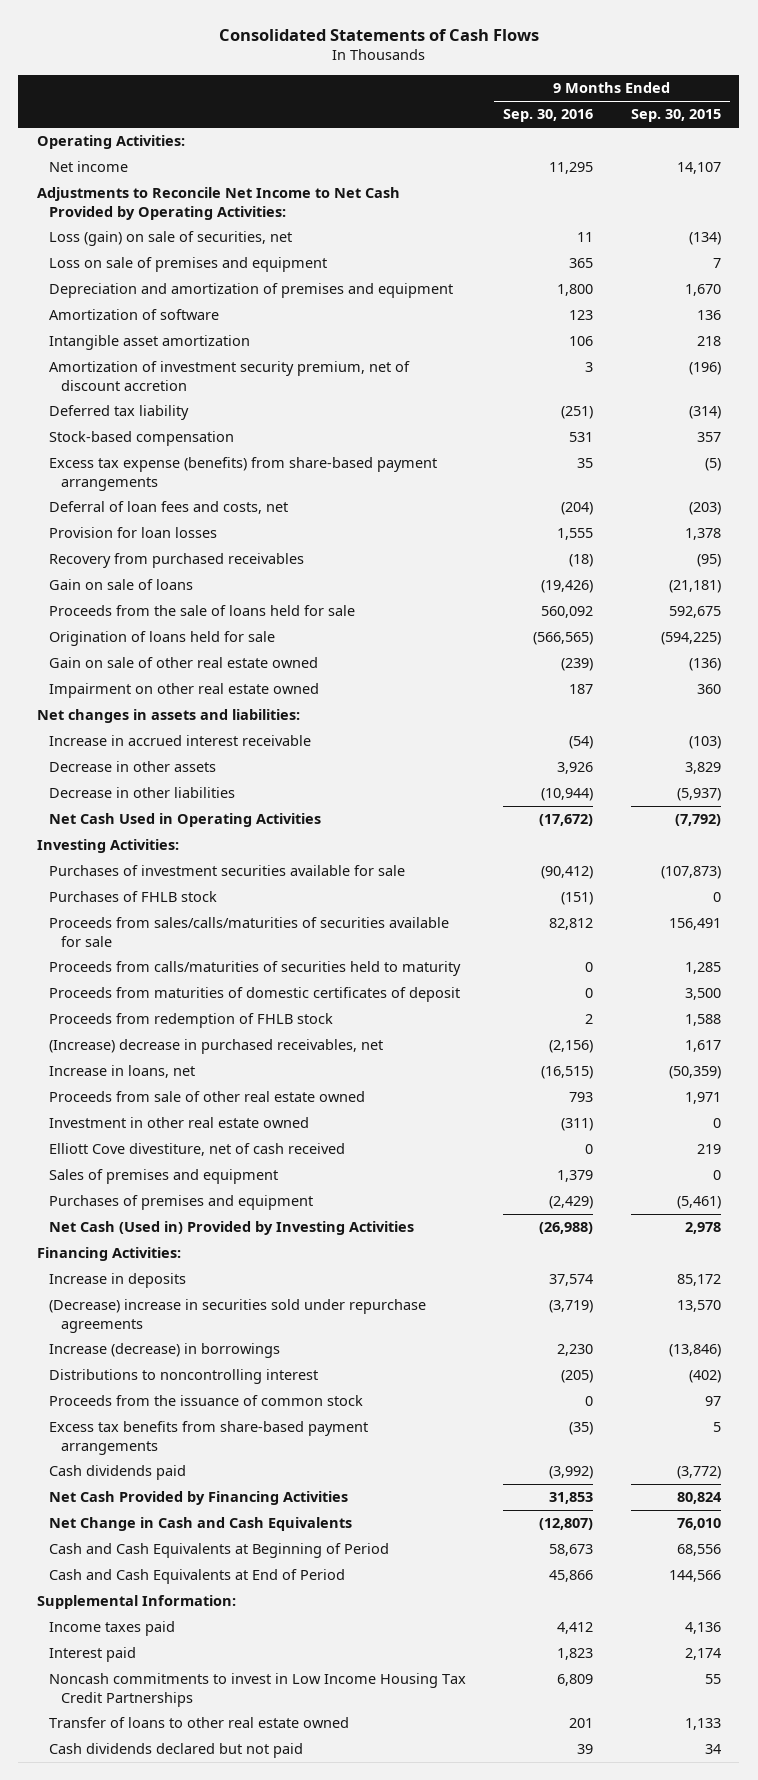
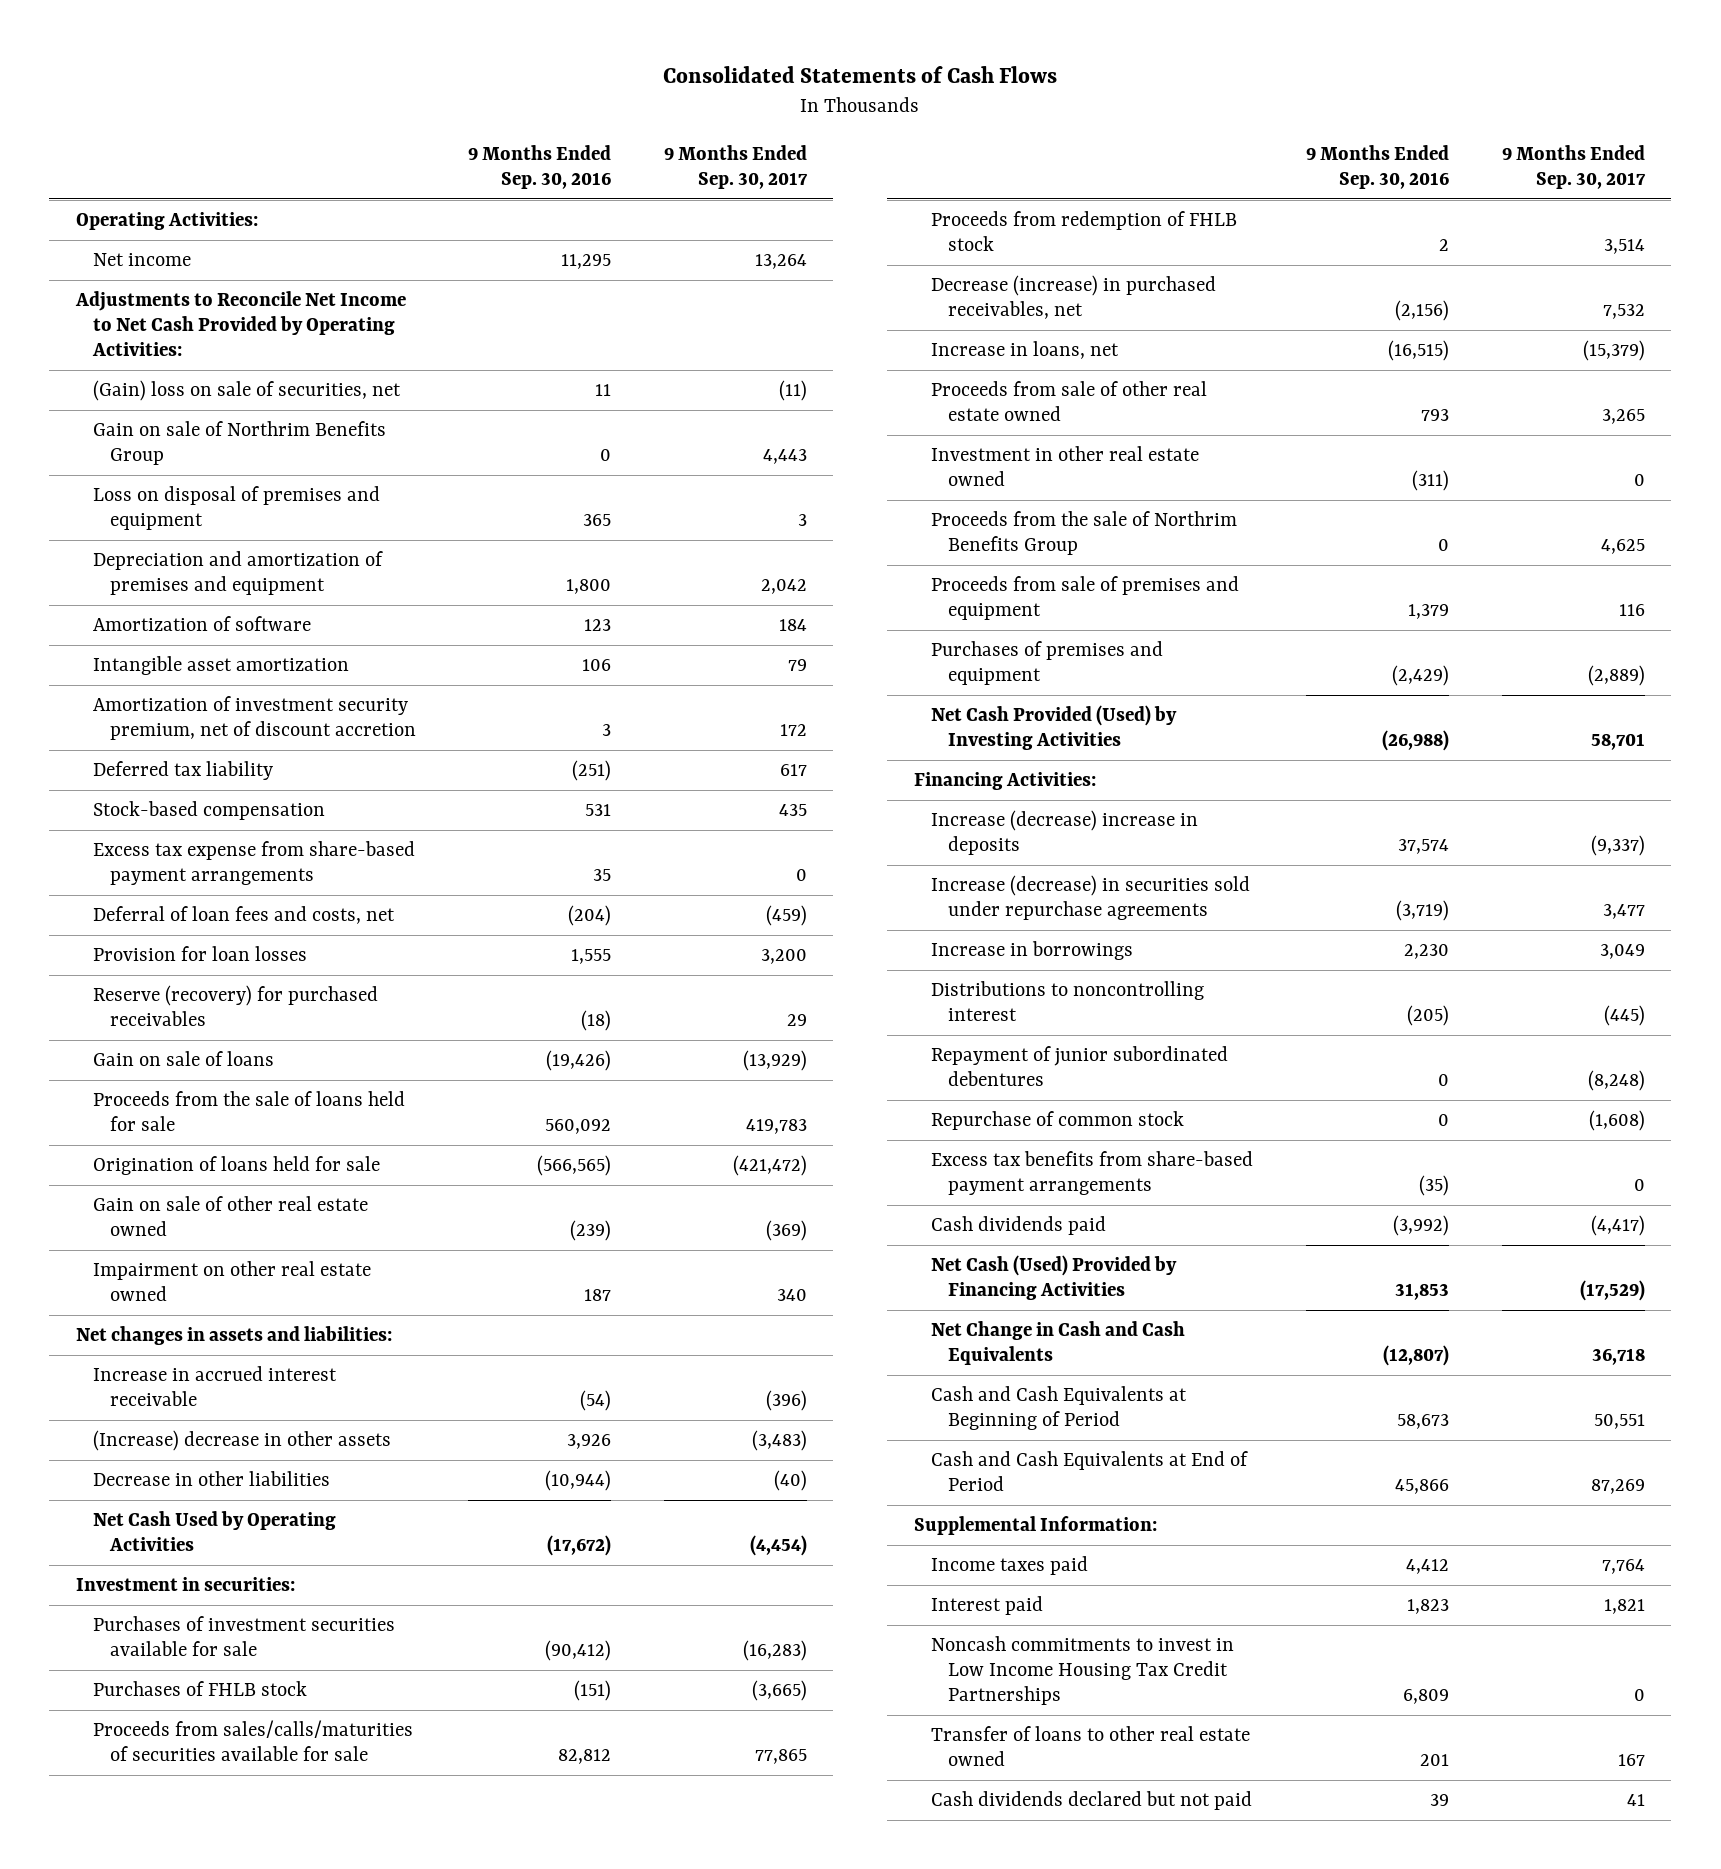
- | 9 Months Ended Sep. 30, 2016 | 9 Months Ended Sep. 30, 2015
+ | 9 Months Ended Sep. 30, 2016 | 9 Months Ended Sep. 30, 2017
- Loss (gain) on sale of securities, net | 11 | (134)
- Loss on sale of premises and equipment | 365 | 7
+ (Gain) loss on sale of securities, net | 11 | (11)
+ Gain on sale of Northrim Benefits Group | 0 | 4,443
+ Loss on disposal of premises and equipment | 365 | 3
- Excess tax expense (benefits) from share-based payment arrangements | 35 | (5)
+ Excess tax expense from share-based payment arrangements | 35 | 0
- Recovery from purchased receivables | (18) | (95)
+ Reserve (recovery) for purchased receivables | (18) | 29
- Decrease in other assets | 3,926 | 3,829
+ (Increase) decrease in other assets | 3,926 | (3,483)
- Net Cash Used in Operating Activities | (17,672) | (7,792)
- Investing Activities:
+ Net Cash Used by Operating Activities | (17,672) | (4,454)
+ Investment in securities:
- Proceeds from calls/maturities of securities held to maturity | 0 | 1,285
- Proceeds from maturities of domestic certificates of deposit | 0 | 3,500
- (Increase) decrease in purchased receivables, net | (2,156) | 1,617
+ Decrease (increase) in purchased receivables, net | (2,156) | 7,532
- Elliott Cove divestiture, net of cash received | 0 | 219
- Sales of premises and equipment | 1,379 | 0
+ Proceeds from the sale of Northrim Benefits Group | 0 | 4,625
+ Proceeds from sale of premises and equipment | 1,379 | 116
- Net Cash (Used in) Provided by Investing Activities | (26,988) | 2,978
+ Net Cash Provided (Used) by Investing Activities | (26,988) | 58,701
- Increase in deposits | 37,574 | 85,172
- (Decrease) increase in securities sold under repurchase agreements | (3,719) | 13,570
- Increase (decrease) in borrowings | 2,230 | (13,846)
+ Increase (decrease) increase in deposits | 37,574 | (9,337)
+ Increase (decrease) in securities sold under repurchase agreements | (3,719) | 3,477
+ Increase in borrowings | 2,230 | 3,049
- Proceeds from the issuance of common stock | 0 | 97
+ Repayment of junior subordinated debentures | 0 | (8,248)
+ Repurchase of common stock | 0 | (1,608)
- Net Cash Provided by Financing Activities | 31,853 | 80,824
+ Net Cash (Used) Provided by Financing Activities | 31,853 | (17,529)

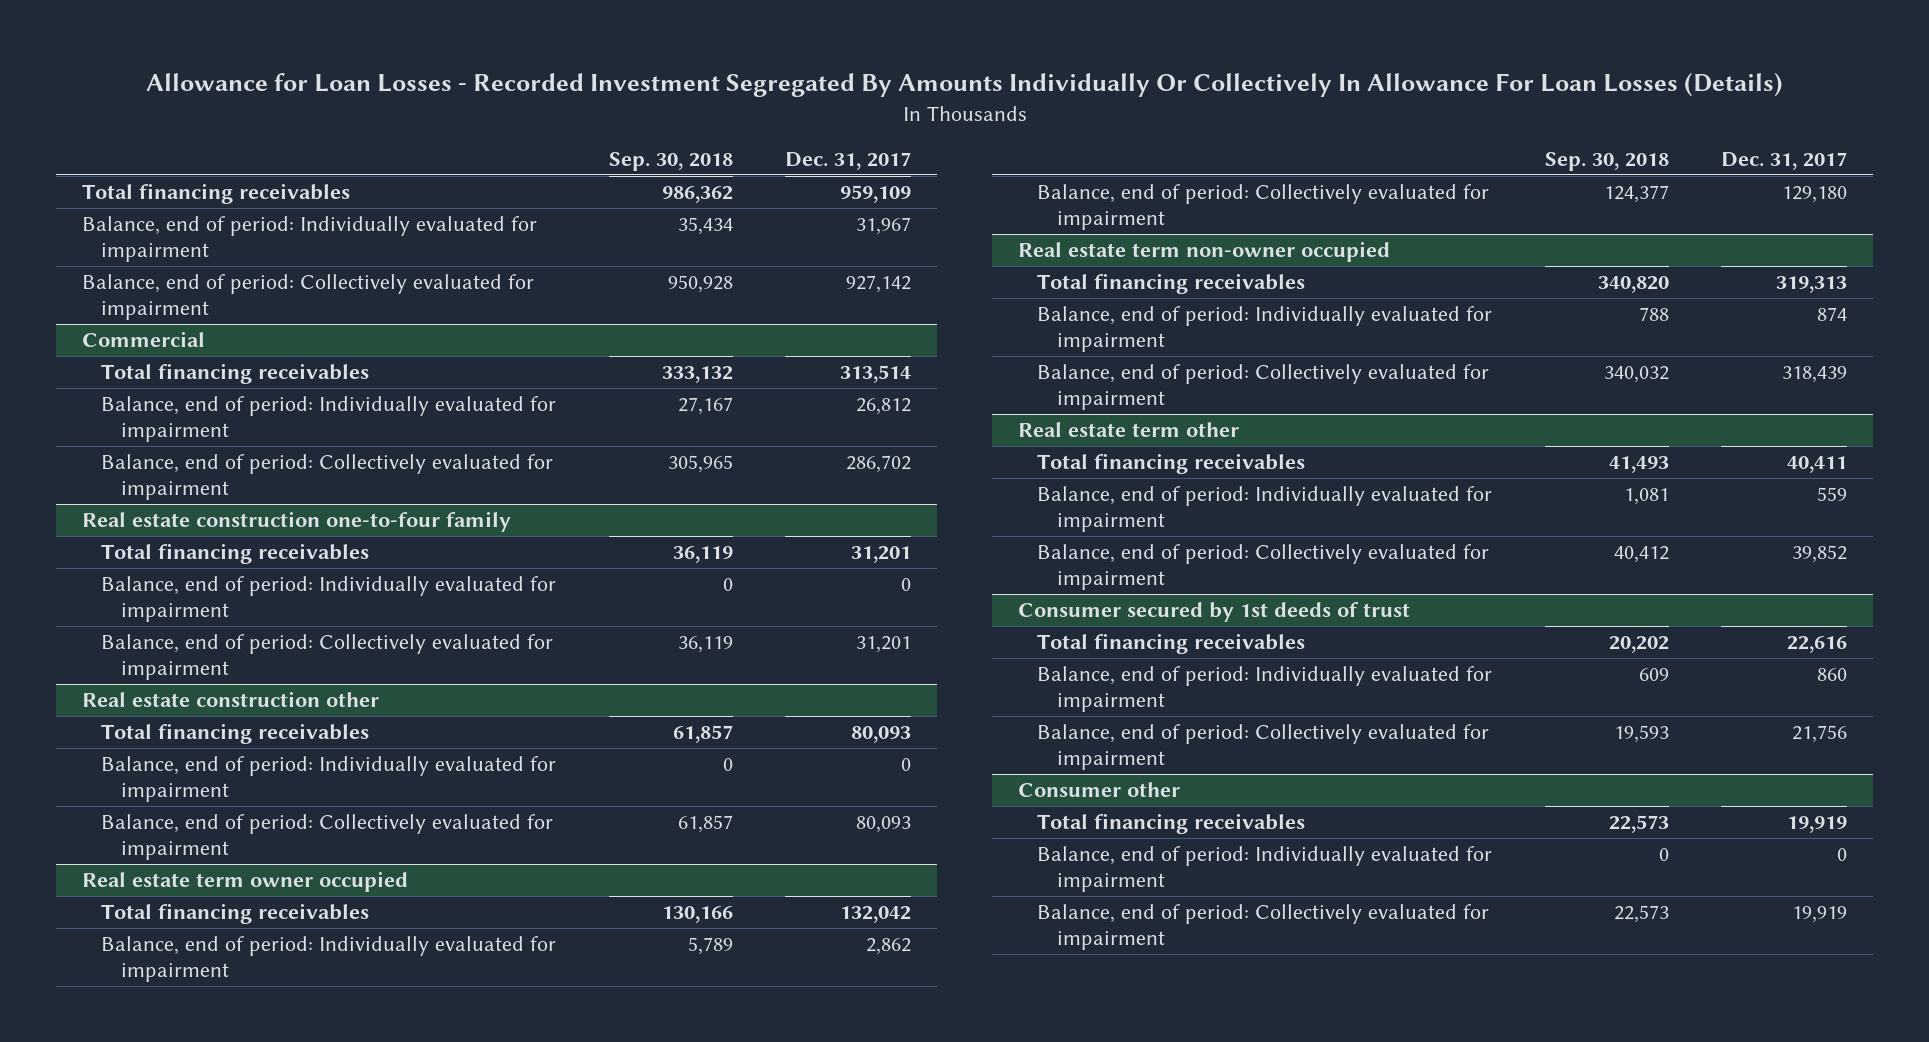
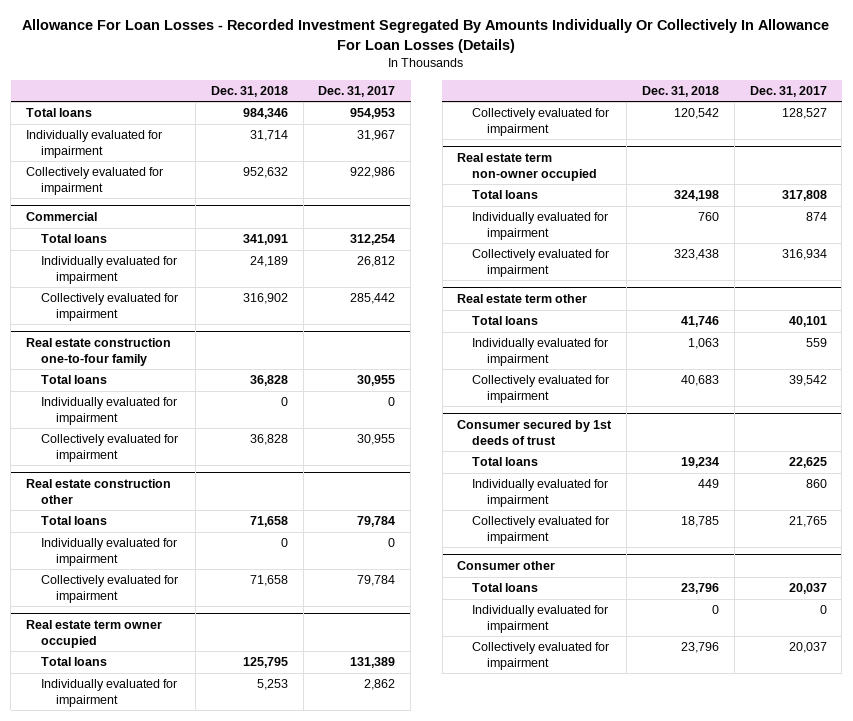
- Allowance for Loan Losses - Recorded Investment Segregated By Amounts Individually Or Collectively In Allowance For Loan Losses (Details)
+ Allowance For Loan Losses - Recorded Investment Segregated By Amounts Individually Or Collectively In Allowance For Loan Losses (Details)
- | Sep. 30, 2018 | Dec. 31, 2017
+ | Dec. 31, 2018 | Dec. 31, 2017
- Total financing receivables | 986,362 | 959,109
- Balance, end of period: Individually evaluated for impairment | 35,434 | 31,967
- Balance, end of period: Collectively evaluated for impairment | 950,928 | 927,142
+ Total loans | 984,346 | 954,953
+ Individually evaluated for impairment | 31,714 | 31,967
+ Collectively evaluated for impairment | 952,632 | 922,986
@ Commercial
- Total financing receivables | 333,132 | 313,514
- Balance, end of period: Individually evaluated for impairment | 27,167 | 26,812
- Balance, end of period: Collectively evaluated for impairment | 305,965 | 286,702
+ Total loans | 341,091 | 312,254
+ Individually evaluated for impairment | 24,189 | 26,812
+ Collectively evaluated for impairment | 316,902 | 285,442
@ Real estate construction one-to-four family
- Total financing receivables | 36,119 | 31,201
- Balance, end of period: Individually evaluated for impairment | 0 | 0
- Balance, end of period: Collectively evaluated for impairment | 36,119 | 31,201
+ Total loans | 36,828 | 30,955
+ Individually evaluated for impairment | 0 | 0
+ Collectively evaluated for impairment | 36,828 | 30,955
@ Real estate construction other
- Total financing receivables | 61,857 | 80,093
- Balance, end of period: Individually evaluated for impairment | 0 | 0
- Balance, end of period: Collectively evaluated for impairment | 61,857 | 80,093
+ Total loans | 71,658 | 79,784
+ Individually evaluated for impairment | 0 | 0
+ Collectively evaluated for impairment | 71,658 | 79,784
@ Real estate term owner occupied
- Total financing receivables | 130,166 | 132,042
- Balance, end of period: Individually evaluated for impairment | 5,789 | 2,862
- Balance, end of period: Collectively evaluated for impairment | 124,377 | 129,180
+ Total loans | 125,795 | 131,389
+ Individually evaluated for impairment | 5,253 | 2,862
+ Collectively evaluated for impairment | 120,542 | 128,527
@ Real estate term non-owner occupied
- Total financing receivables | 340,820 | 319,313
- Balance, end of period: Individually evaluated for impairment | 788 | 874
- Balance, end of period: Collectively evaluated for impairment | 340,032 | 318,439
+ Total loans | 324,198 | 317,808
+ Individually evaluated for impairment | 760 | 874
+ Collectively evaluated for impairment | 323,438 | 316,934
@ Real estate term other
- Total financing receivables | 41,493 | 40,411
- Balance, end of period: Individually evaluated for impairment | 1,081 | 559
- Balance, end of period: Collectively evaluated for impairment | 40,412 | 39,852
+ Total loans | 41,746 | 40,101
+ Individually evaluated for impairment | 1,063 | 559
+ Collectively evaluated for impairment | 40,683 | 39,542
@ Consumer secured by 1st deeds of trust
- Total financing receivables | 20,202 | 22,616
- Balance, end of period: Individually evaluated for impairment | 609 | 860
- Balance, end of period: Collectively evaluated for impairment | 19,593 | 21,756
+ Total loans | 19,234 | 22,625
+ Individually evaluated for impairment | 449 | 860
+ Collectively evaluated for impairment | 18,785 | 21,765
@ Consumer other
- Total financing receivables | 22,573 | 19,919
- Balance, end of period: Individually evaluated for impairment | 0 | 0
- Balance, end of period: Collectively evaluated for impairment | 22,573 | 19,919
+ Total loans | 23,796 | 20,037
+ Individually evaluated for impairment | 0 | 0
+ Collectively evaluated for impairment | 23,796 | 20,037

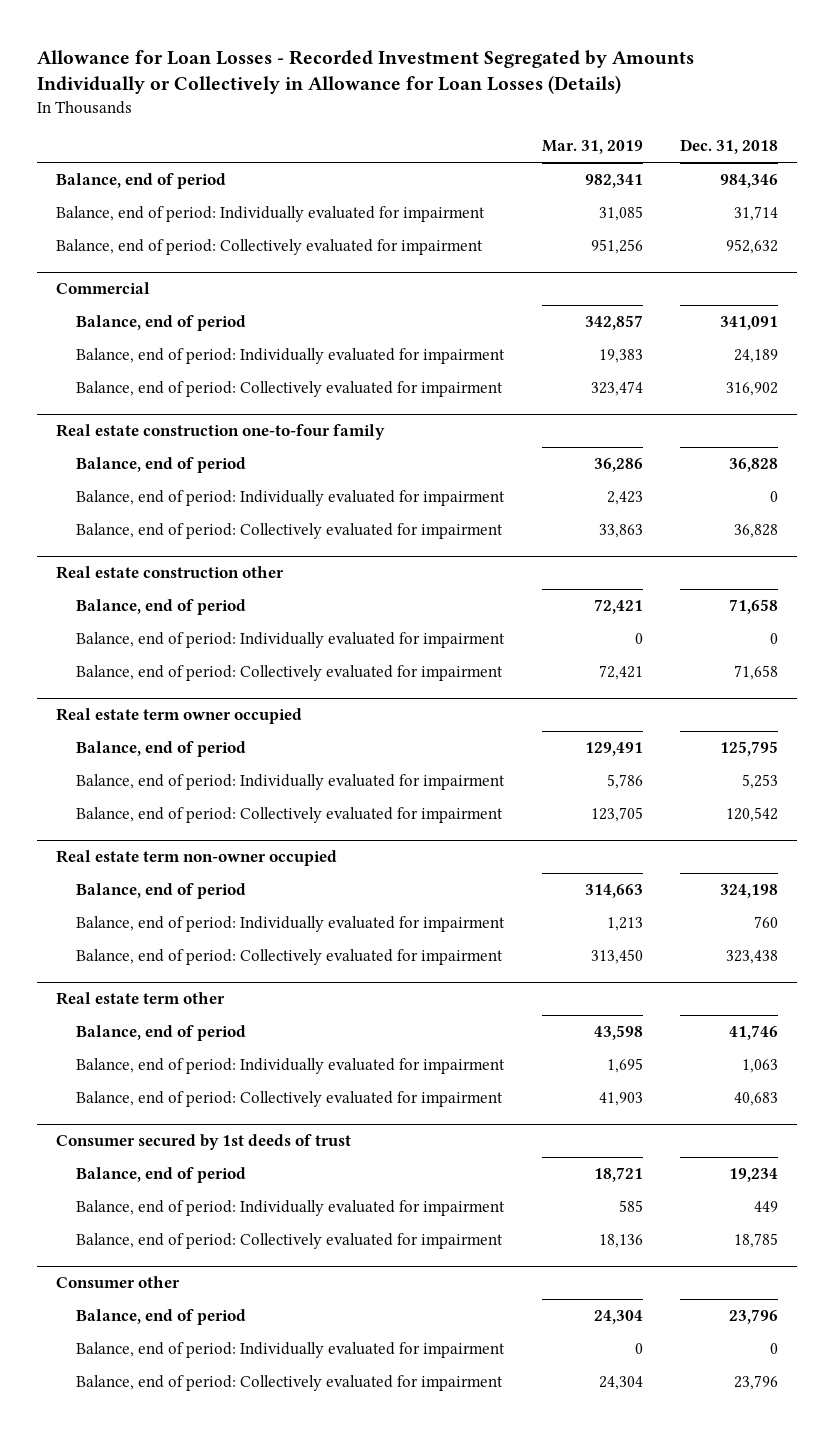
- Allowance For Loan Losses - Recorded Investment Segregated By Amounts Individually Or Collectively In Allowance For Loan Losses (Details)
+ Allowance for Loan Losses - Recorded Investment Segregated by Amounts Individually or Collectively in Allowance for Loan Losses (Details)
- | Dec. 31, 2018 | Dec. 31, 2017
+ | Mar. 31, 2019 | Dec. 31, 2018
- Total loans | 984,346 | 954,953
- Individually evaluated for impairment | 31,714 | 31,967
- Collectively evaluated for impairment | 952,632 | 922,986
+ Balance, end of period | 982,341 | 984,346
+ Balance, end of period: Individually evaluated for impairment | 31,085 | 31,714
+ Balance, end of period: Collectively evaluated for impairment | 951,256 | 952,632
@ Commercial
- Total loans | 341,091 | 312,254
- Individually evaluated for impairment | 24,189 | 26,812
- Collectively evaluated for impairment | 316,902 | 285,442
+ Balance, end of period | 342,857 | 341,091
+ Balance, end of period: Individually evaluated for impairment | 19,383 | 24,189
+ Balance, end of period: Collectively evaluated for impairment | 323,474 | 316,902
@ Real estate construction one-to-four family
- Total loans | 36,828 | 30,955
- Individually evaluated for impairment | 0 | 0
- Collectively evaluated for impairment | 36,828 | 30,955
+ Balance, end of period | 36,286 | 36,828
+ Balance, end of period: Individually evaluated for impairment | 2,423 | 0
+ Balance, end of period: Collectively evaluated for impairment | 33,863 | 36,828
@ Real estate construction other
- Total loans | 71,658 | 79,784
- Individually evaluated for impairment | 0 | 0
- Collectively evaluated for impairment | 71,658 | 79,784
+ Balance, end of period | 72,421 | 71,658
+ Balance, end of period: Individually evaluated for impairment | 0 | 0
+ Balance, end of period: Collectively evaluated for impairment | 72,421 | 71,658
@ Real estate term owner occupied
- Total loans | 125,795 | 131,389
- Individually evaluated for impairment | 5,253 | 2,862
- Collectively evaluated for impairment | 120,542 | 128,527
+ Balance, end of period | 129,491 | 125,795
+ Balance, end of period: Individually evaluated for impairment | 5,786 | 5,253
+ Balance, end of period: Collectively evaluated for impairment | 123,705 | 120,542
@ Real estate term non-owner occupied
- Total loans | 324,198 | 317,808
- Individually evaluated for impairment | 760 | 874
- Collectively evaluated for impairment | 323,438 | 316,934
+ Balance, end of period | 314,663 | 324,198
+ Balance, end of period: Individually evaluated for impairment | 1,213 | 760
+ Balance, end of period: Collectively evaluated for impairment | 313,450 | 323,438
@ Real estate term other
- Total loans | 41,746 | 40,101
- Individually evaluated for impairment | 1,063 | 559
- Collectively evaluated for impairment | 40,683 | 39,542
+ Balance, end of period | 43,598 | 41,746
+ Balance, end of period: Individually evaluated for impairment | 1,695 | 1,063
+ Balance, end of period: Collectively evaluated for impairment | 41,903 | 40,683
@ Consumer secured by 1st deeds of trust
- Total loans | 19,234 | 22,625
- Individually evaluated for impairment | 449 | 860
- Collectively evaluated for impairment | 18,785 | 21,765
+ Balance, end of period | 18,721 | 19,234
+ Balance, end of period: Individually evaluated for impairment | 585 | 449
+ Balance, end of period: Collectively evaluated for impairment | 18,136 | 18,785
@ Consumer other
- Total loans | 23,796 | 20,037
- Individually evaluated for impairment | 0 | 0
- Collectively evaluated for impairment | 23,796 | 20,037
+ Balance, end of period | 24,304 | 23,796
+ Balance, end of period: Individually evaluated for impairment | 0 | 0
+ Balance, end of period: Collectively evaluated for impairment | 24,304 | 23,796

